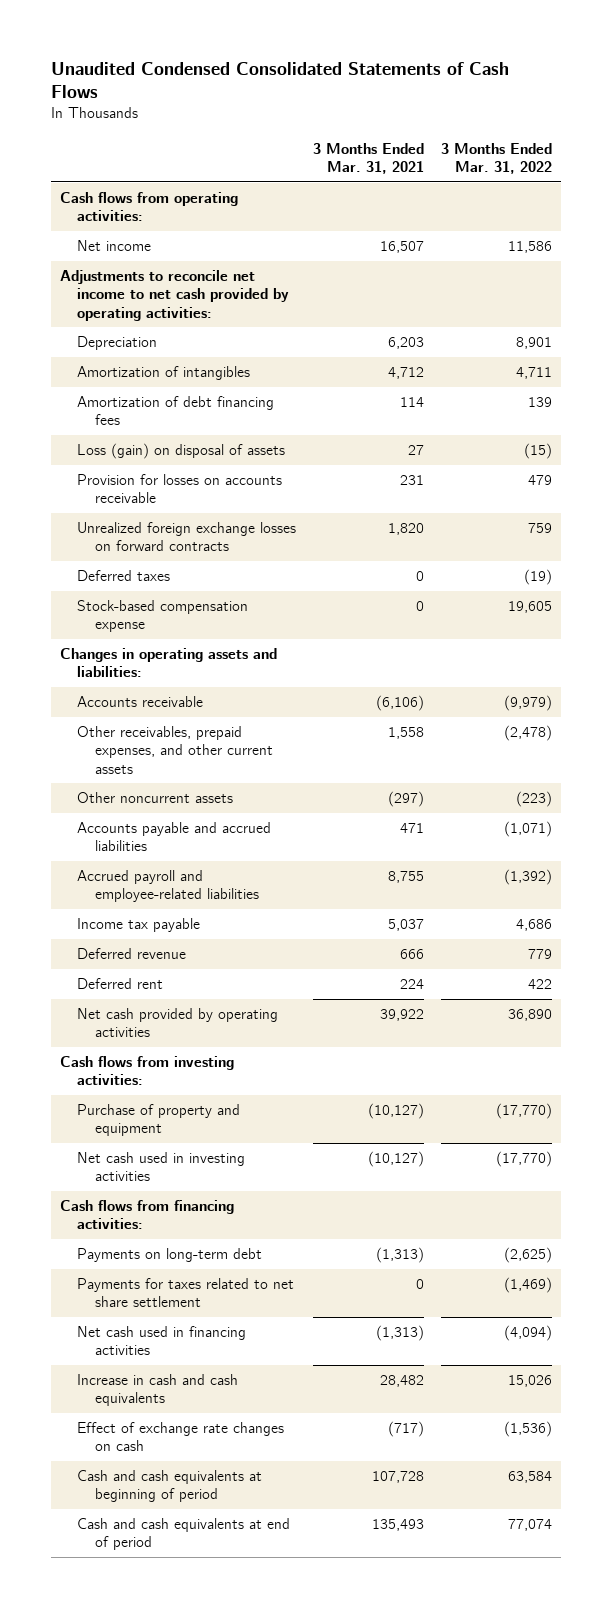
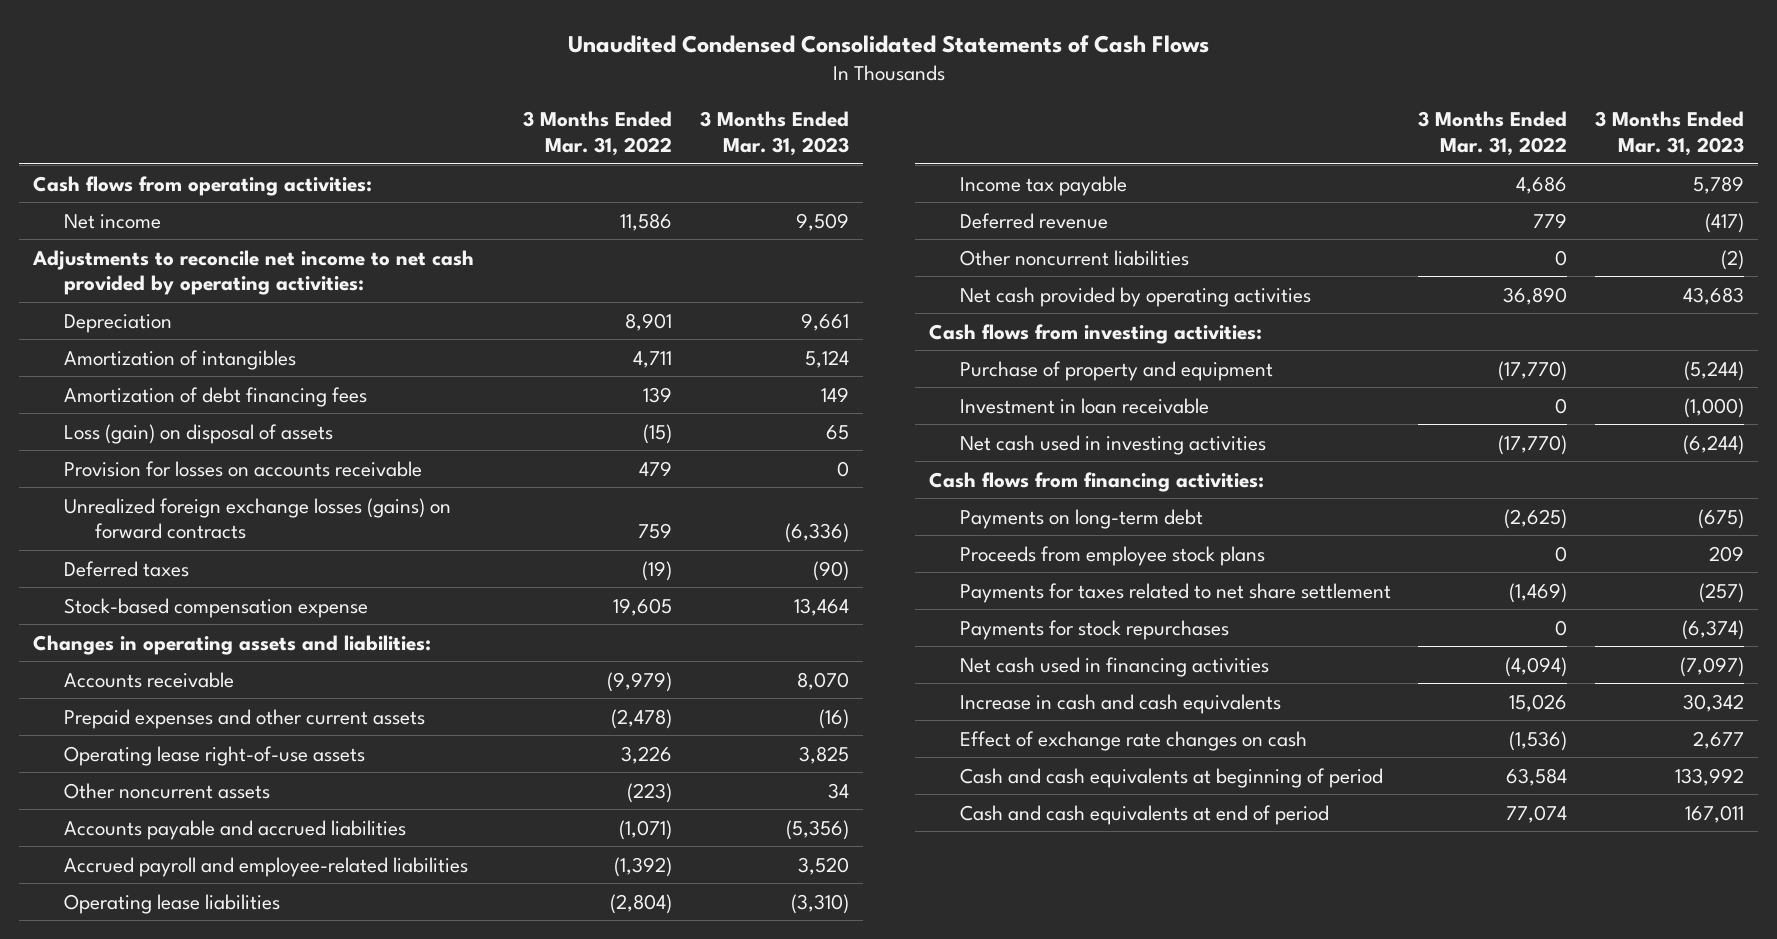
- | 3 Months Ended Mar. 31, 2021 | 3 Months Ended Mar. 31, 2022
+ | 3 Months Ended Mar. 31, 2022 | 3 Months Ended Mar. 31, 2023
- Unrealized foreign exchange losses on forward contracts | 1,820 | 759
+ Unrealized foreign exchange losses (gains) on forward contracts | 759 | (6,336)
- Other receivables, prepaid expenses, and other current assets | 1,558 | (2,478)
+ Prepaid expenses and other current assets | (2,478) | (16)
+ Operating lease right-of-use assets | 3,226 | 3,825
+ Operating lease liabilities | (2,804) | (3,310)
- Deferred rent | 224 | 422
+ Other noncurrent liabilities | 0 | (2)
+ Investment in loan receivable | 0 | (1,000)
+ Proceeds from employee stock plans | 0 | 209
+ Payments for stock repurchases | 0 | (6,374)

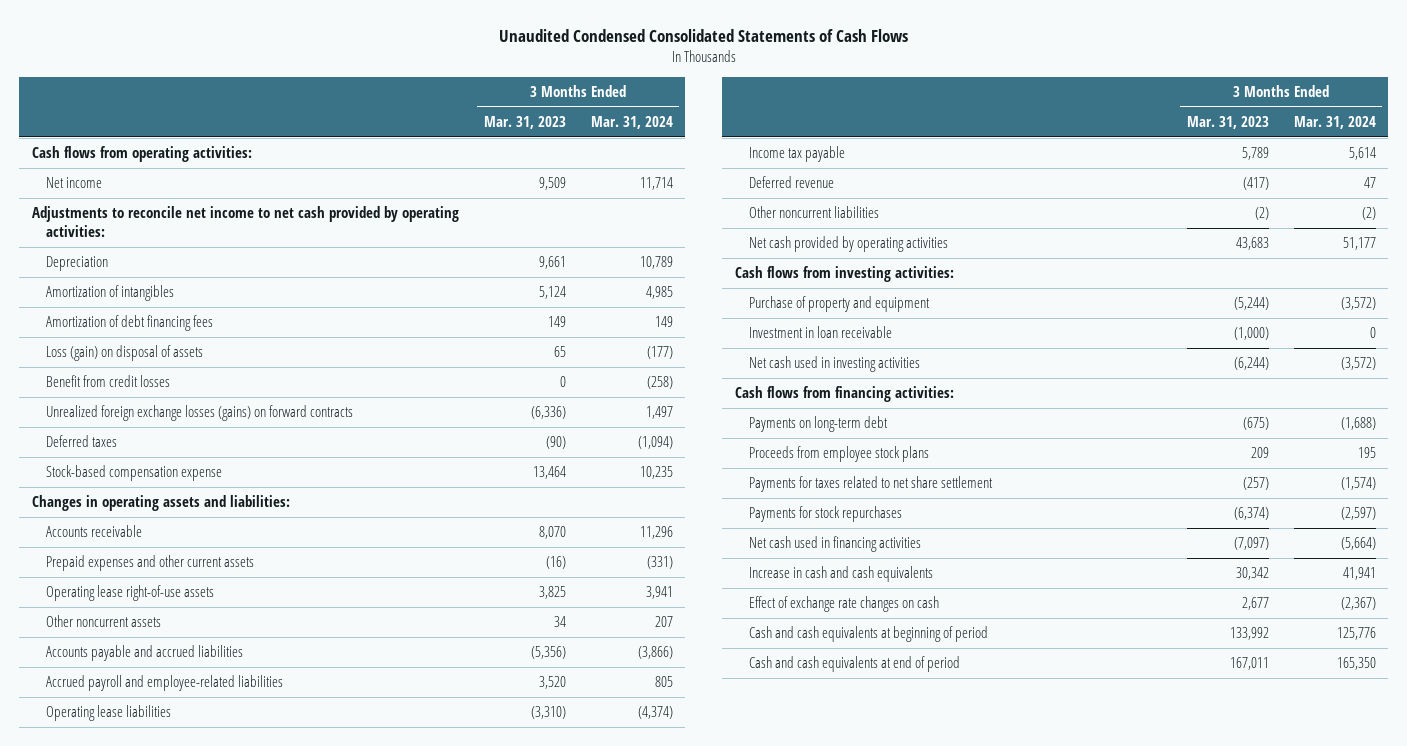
- | 3 Months Ended Mar. 31, 2022 | 3 Months Ended Mar. 31, 2023
+ | 3 Months Ended Mar. 31, 2023 | 3 Months Ended Mar. 31, 2024
- Provision for losses on accounts receivable | 479 | 0
+ Benefit from credit losses | 0 | (258)

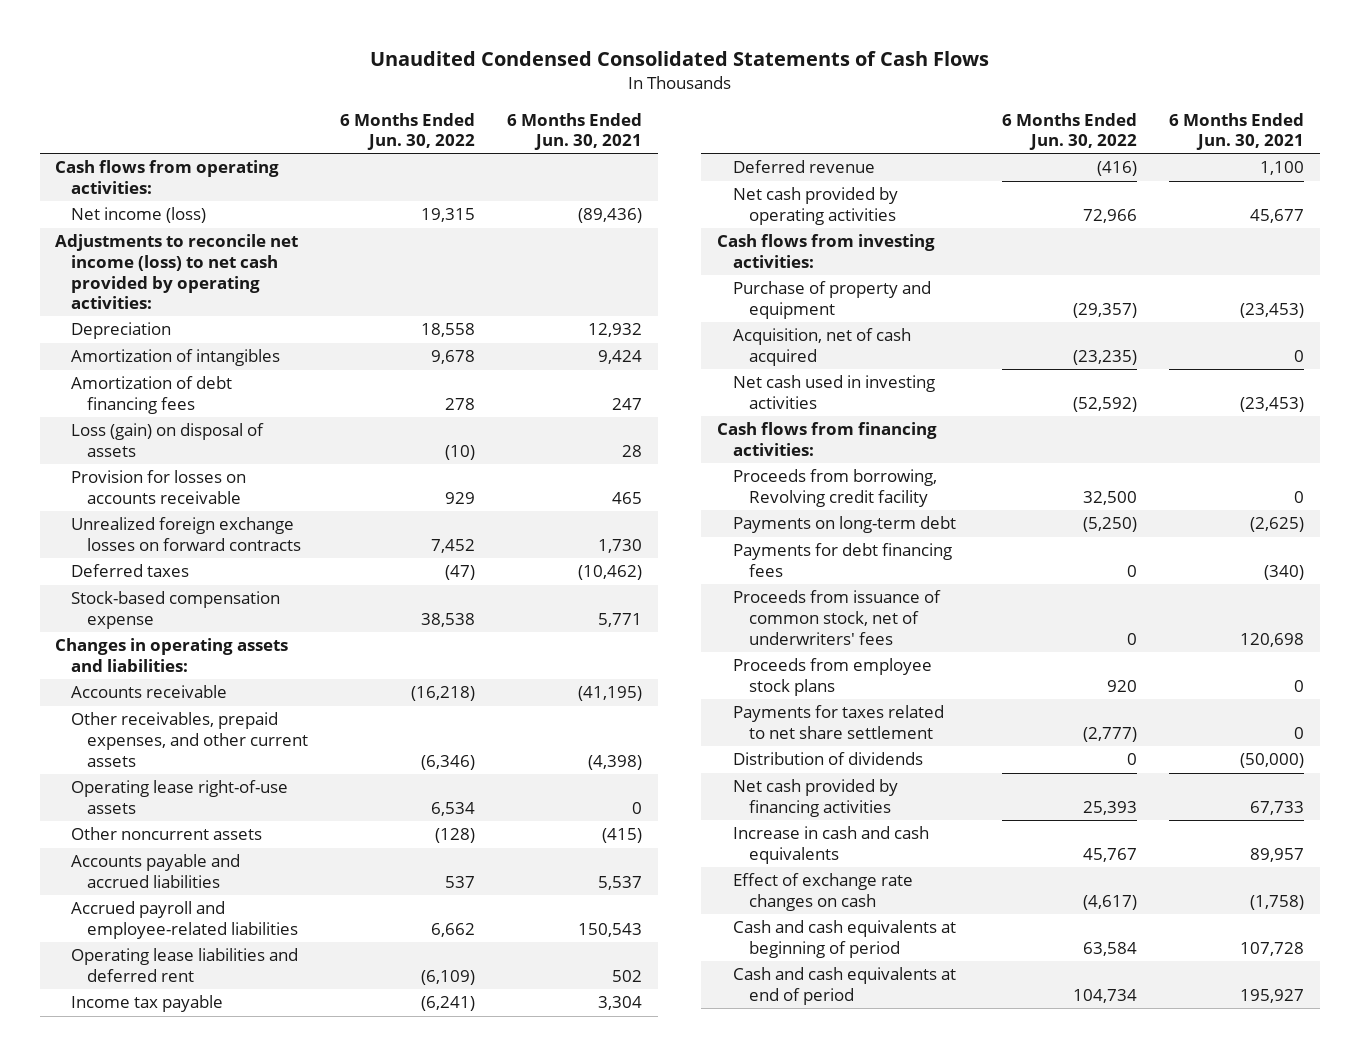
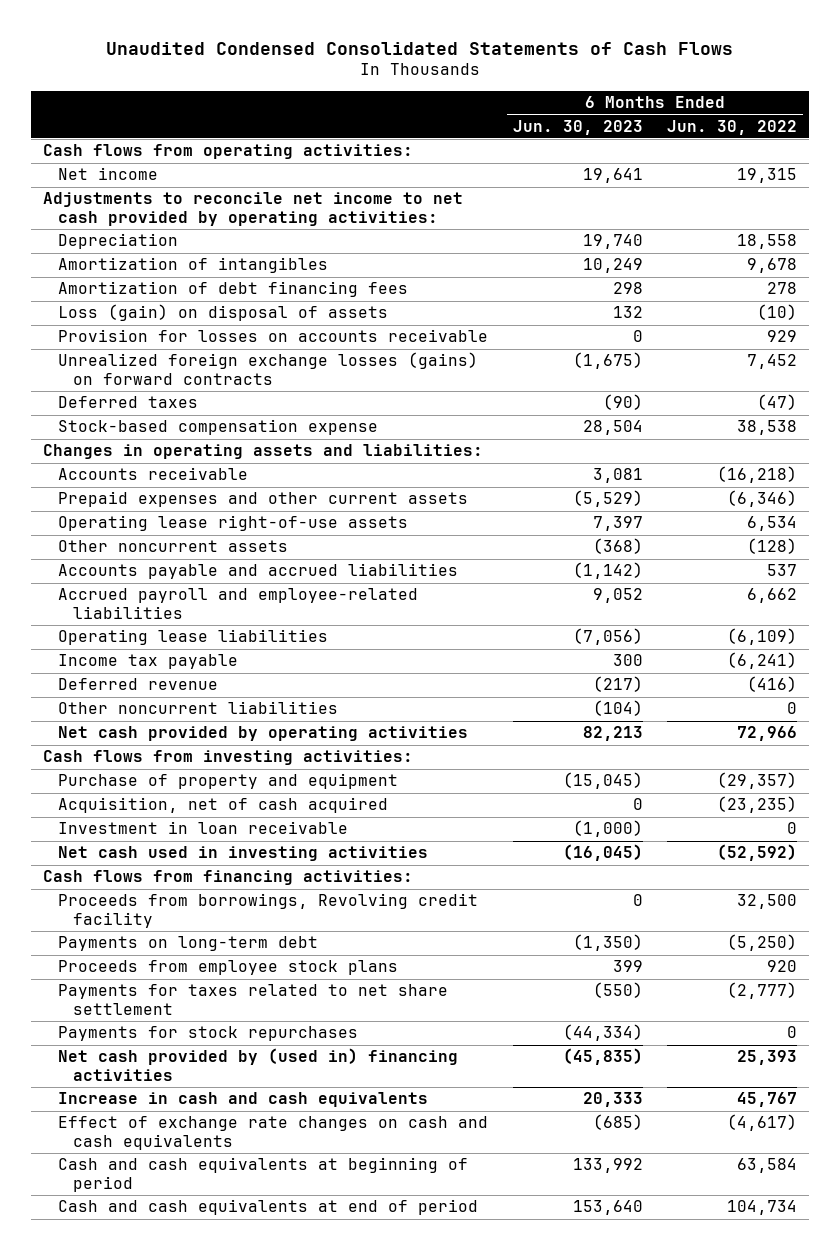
- | 6 Months Ended Jun. 30, 2022 | 6 Months Ended Jun. 30, 2021
+ | 6 Months Ended Jun. 30, 2023 | 6 Months Ended Jun. 30, 2022
- Net income (loss) | 19,315 | (89,436)
- Adjustments to reconcile net income (loss) to net cash provided by operating activities:
+ Net income | 19,641 | 19,315
+ Adjustments to reconcile net income to net cash provided by operating activities:
- Unrealized foreign exchange losses on forward contracts | 7,452 | 1,730
+ Unrealized foreign exchange losses (gains) on forward contracts | (1,675) | 7,452
- Other receivables, prepaid expenses, and other current assets | (6,346) | (4,398)
+ Prepaid expenses and other current assets | (5,529) | (6,346)
- Operating lease liabilities and deferred rent | (6,109) | 502
+ Operating lease liabilities | (7,056) | (6,109)
+ Other noncurrent liabilities | (104) | 0
+ Investment in loan receivable | (1,000) | 0
- Proceeds from borrowing, Revolving credit facility | 32,500 | 0
+ Proceeds from borrowings, Revolving credit facility | 0 | 32,500
- Payments for debt financing fees | 0 | (340)
- Proceeds from issuance of common stock, net of underwriters' fees | 0 | 120,698
- Distribution of dividends | 0 | (50,000)
- Net cash provided by financing activities | 25,393 | 67,733
+ Payments for stock repurchases | (44,334) | 0
+ Net cash provided by (used in) financing activities | (45,835) | 25,393
- Effect of exchange rate changes on cash | (4,617) | (1,758)
+ Effect of exchange rate changes on cash and cash equivalents | (685) | (4,617)

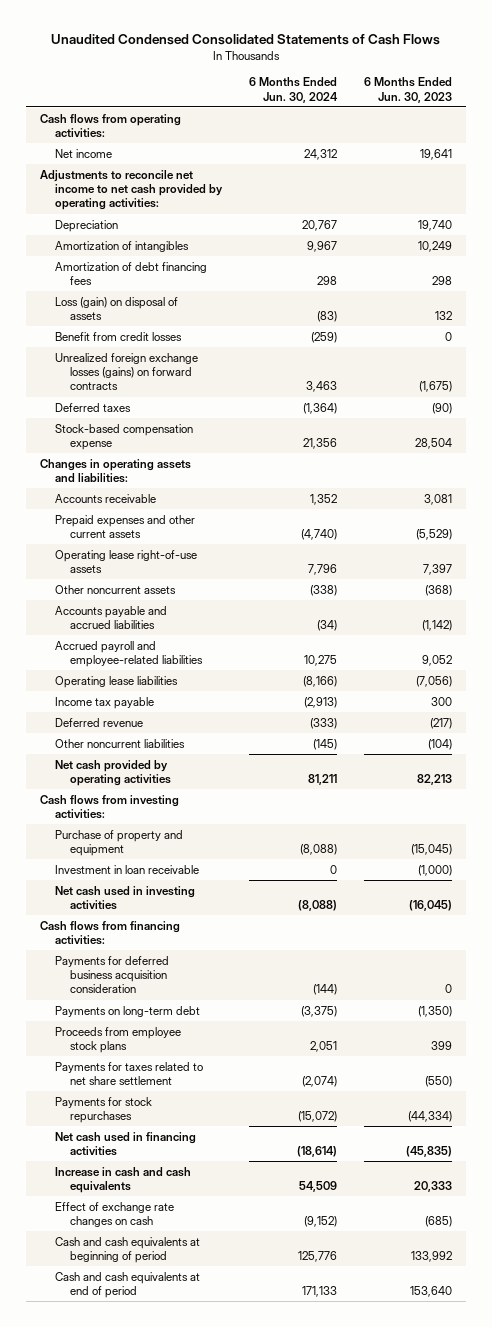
- | 6 Months Ended Jun. 30, 2023 | 6 Months Ended Jun. 30, 2022
+ | 6 Months Ended Jun. 30, 2024 | 6 Months Ended Jun. 30, 2023
- Provision for losses on accounts receivable | 0 | 929
+ Benefit from credit losses | (259) | 0
- Acquisition, net of cash acquired | 0 | (23,235)
- Proceeds from borrowings, Revolving credit facility | 0 | 32,500
+ Payments for deferred business acquisition consideration | (144) | 0
- Net cash provided by (used in) financing activities | (45,835) | 25,393
+ Net cash used in financing activities | (18,614) | (45,835)
- Effect of exchange rate changes on cash and cash equivalents | (685) | (4,617)
+ Effect of exchange rate changes on cash | (9,152) | (685)

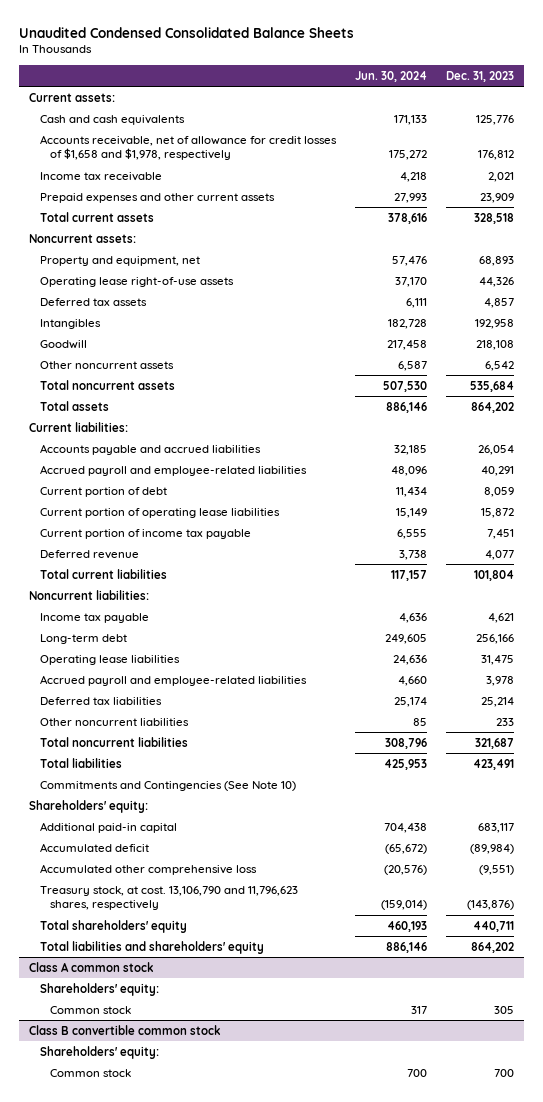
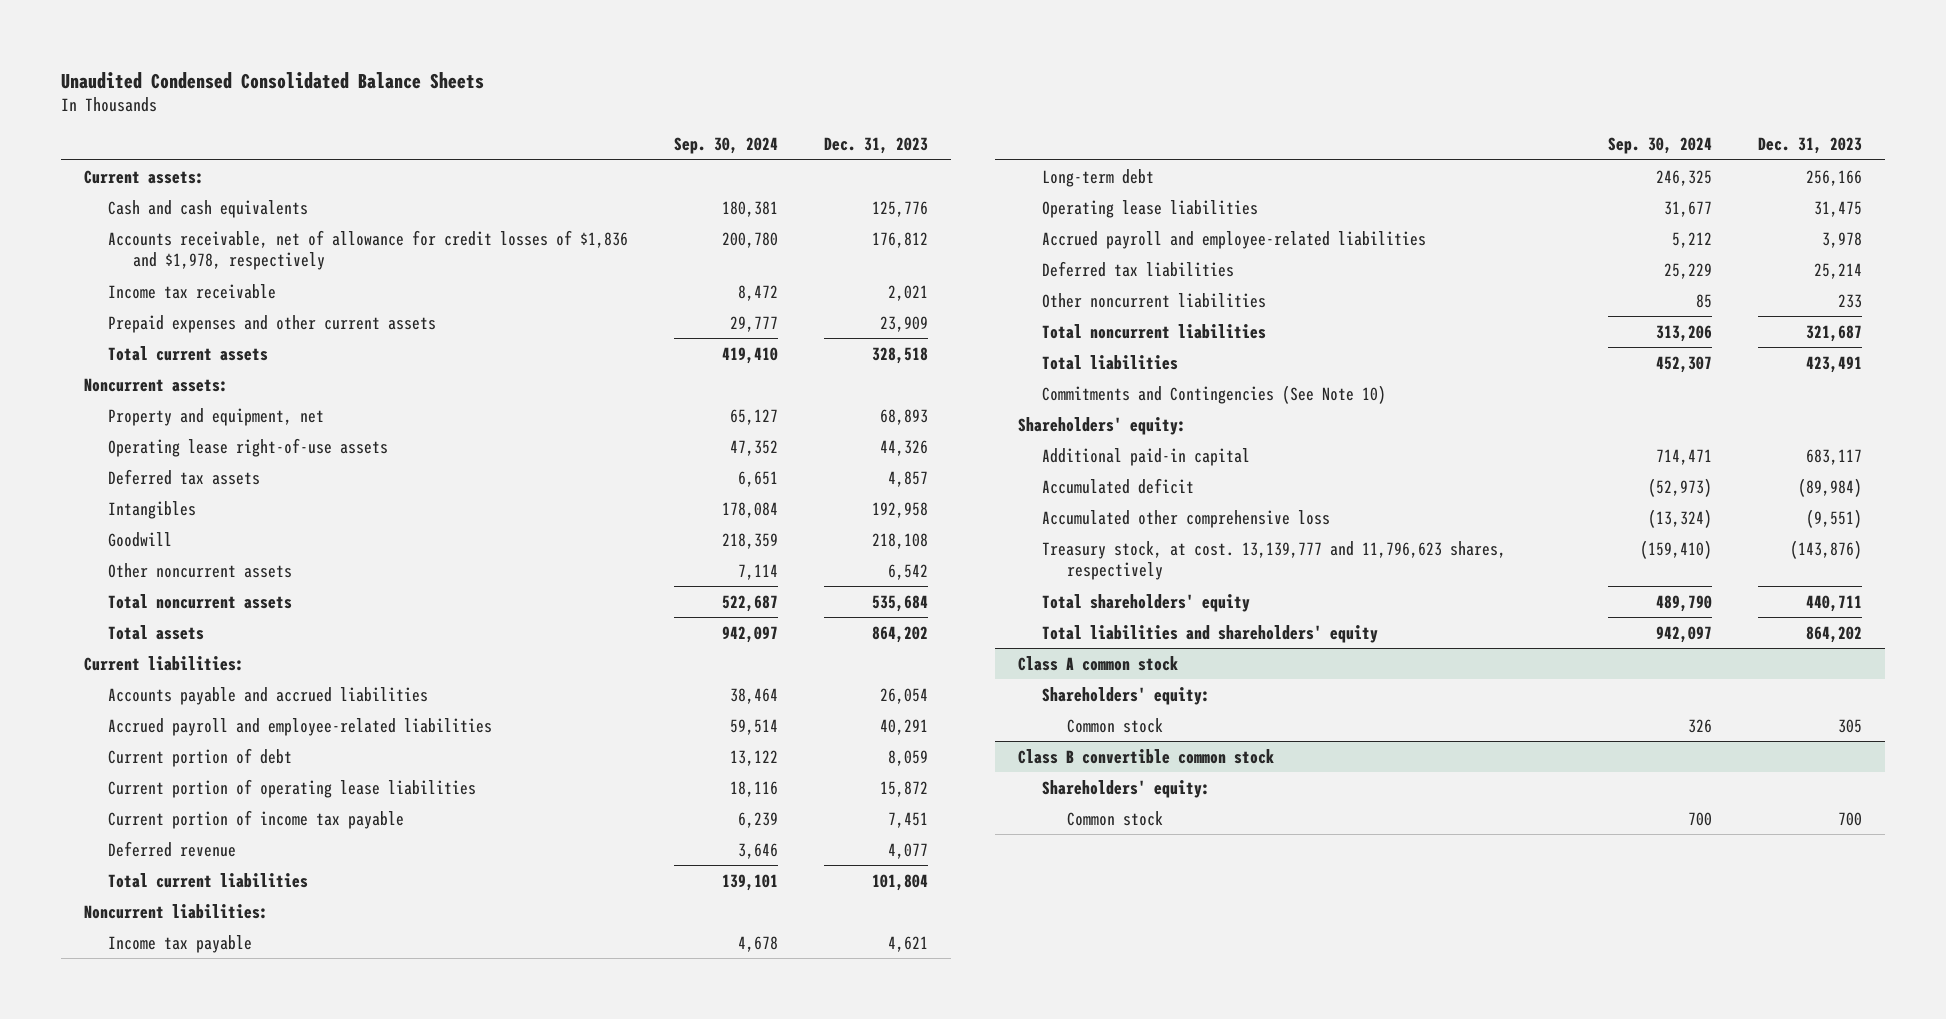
- | Jun. 30, 2024 | Dec. 31, 2023
+ | Sep. 30, 2024 | Dec. 31, 2023
- Accounts receivable, net of allowance for credit losses of $1,658 and $1,978, respectively | 175,272 | 176,812
+ Accounts receivable, net of allowance for credit losses of $1,836 and $1,978, respectively | 200,780 | 176,812
- Treasury stock, at cost. 13,106,790 and 11,796,623 shares, respectively | (159,014) | (143,876)
+ Treasury stock, at cost. 13,139,777 and 11,796,623 shares, respectively | (159,410) | (143,876)

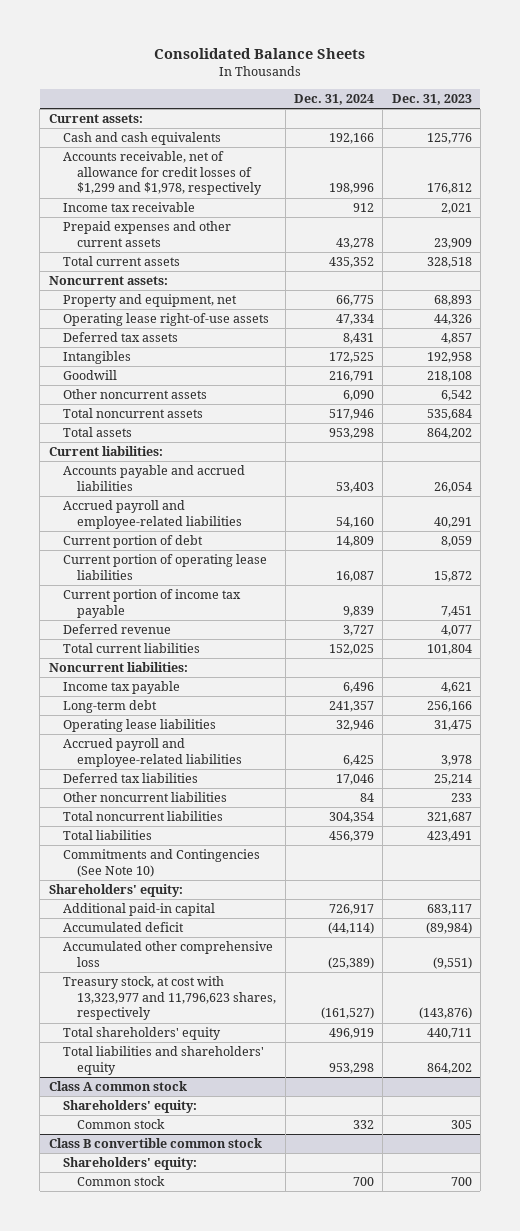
- Unaudited Condensed Consolidated Balance Sheets
+ Consolidated Balance Sheets
- | Sep. 30, 2024 | Dec. 31, 2023
+ | Dec. 31, 2024 | Dec. 31, 2023
- Accounts receivable, net of allowance for credit losses of $1,836 and $1,978, respectively | 200,780 | 176,812
+ Accounts receivable, net of allowance for credit losses of $1,299 and $1,978, respectively | 198,996 | 176,812
- Treasury stock, at cost. 13,139,777 and 11,796,623 shares, respectively | (159,410) | (143,876)
+ Treasury stock, at cost with 13,323,977 and 11,796,623 shares, respectively | (161,527) | (143,876)

